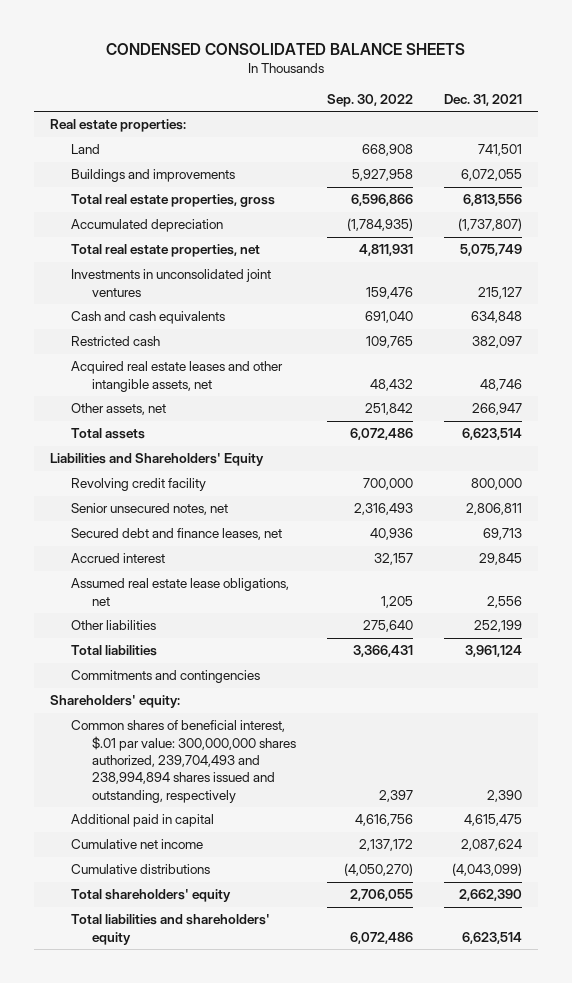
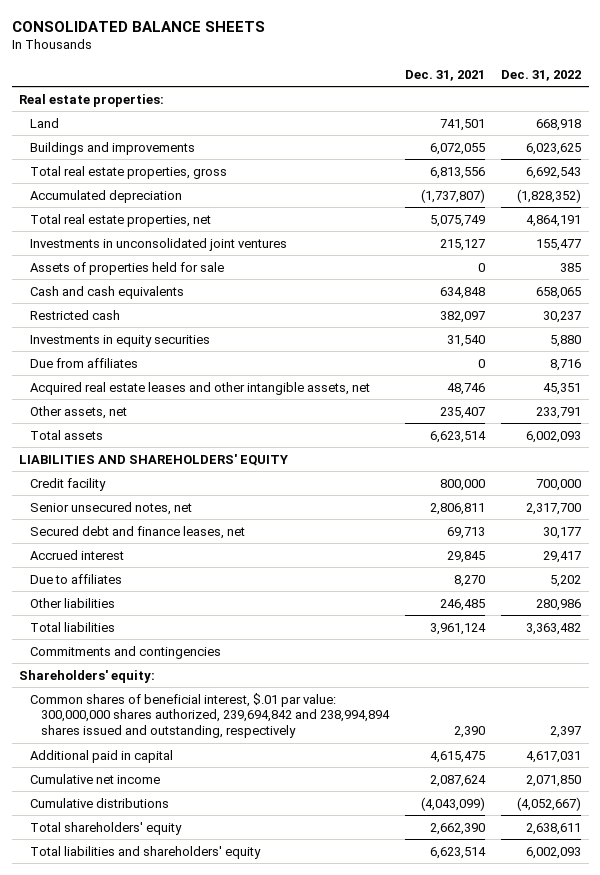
- CONDENSED CONSOLIDATED BALANCE SHEETS
+ CONSOLIDATED BALANCE SHEETS
- | Sep. 30, 2022 | Dec. 31, 2021
+ | Dec. 31, 2021 | Dec. 31, 2022
+ Assets of properties held for sale | 0 | 385
+ Investments in equity securities | 31,540 | 5,880
+ Due from affiliates | 0 | 8,716
- Other assets, net | 251,842 | 266,947
+ Other assets, net | 235,407 | 233,791
- Liabilities and Shareholders' Equity
- Revolving credit facility | 700,000 | 800,000
+ LIABILITIES AND SHAREHOLDERS' EQUITY
+ Credit facility | 800,000 | 700,000
- Assumed real estate lease obligations, net | 1,205 | 2,556
- Other liabilities | 275,640 | 252,199
+ Due to affiliates | 8,270 | 5,202
+ Other liabilities | 246,485 | 280,986
- Common shares of beneficial interest, $.01 par value: 300,000,000 shares authorized, 239,704,493 and 238,994,894 shares issued and outstanding, respectively | 2,397 | 2,390
+ Common shares of beneficial interest, $.01 par value: 300,000,000 shares authorized, 239,694,842 and 238,994,894 shares issued and outstanding, respectively | 2,390 | 2,397

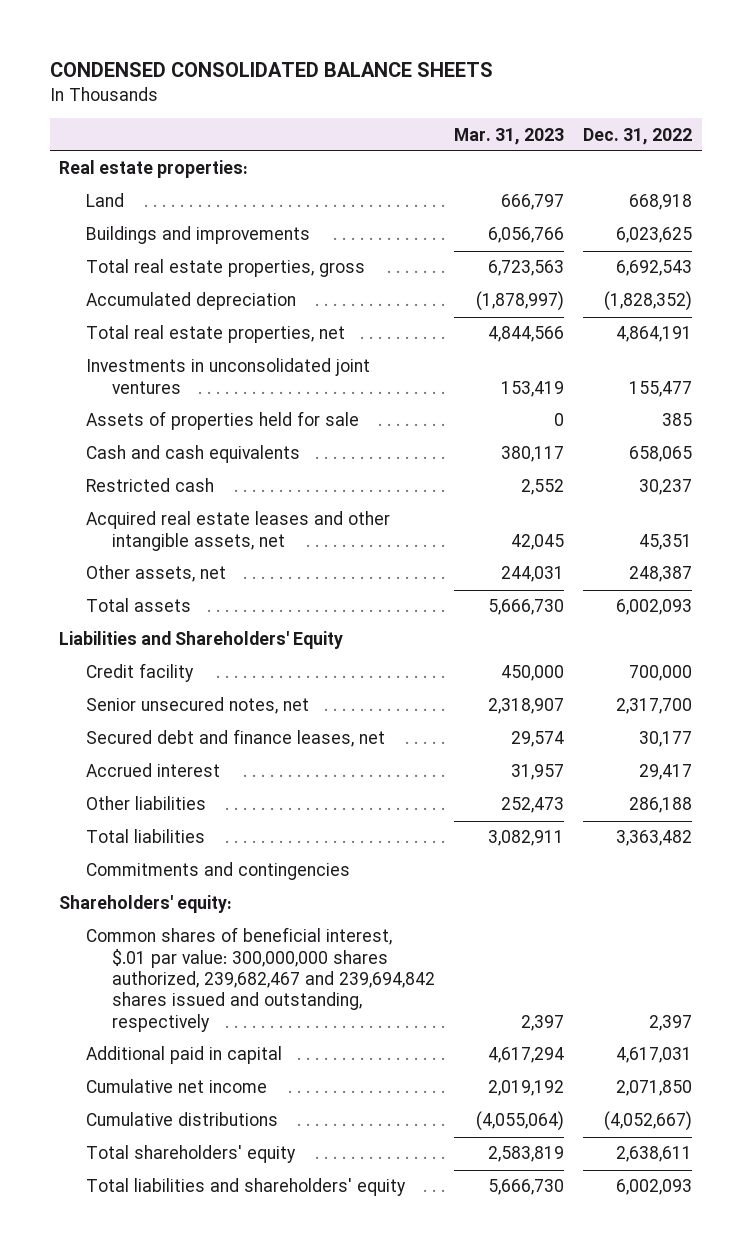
- CONSOLIDATED BALANCE SHEETS
+ CONDENSED CONSOLIDATED BALANCE SHEETS
- | Dec. 31, 2021 | Dec. 31, 2022
+ | Mar. 31, 2023 | Dec. 31, 2022
- Investments in equity securities | 31,540 | 5,880
- Due from affiliates | 0 | 8,716
- Other assets, net | 235,407 | 233,791
+ Other assets, net | 244,031 | 248,387
- LIABILITIES AND SHAREHOLDERS' EQUITY
+ Liabilities and Shareholders' Equity
- Due to affiliates | 8,270 | 5,202
- Other liabilities | 246,485 | 280,986
+ Other liabilities | 252,473 | 286,188
- Common shares of beneficial interest, $.01 par value: 300,000,000 shares authorized, 239,694,842 and 238,994,894 shares issued and outstanding, respectively | 2,390 | 2,397
+ Common shares of beneficial interest, $.01 par value: 300,000,000 shares authorized, 239,682,467 and 239,694,842 shares issued and outstanding, respectively | 2,397 | 2,397

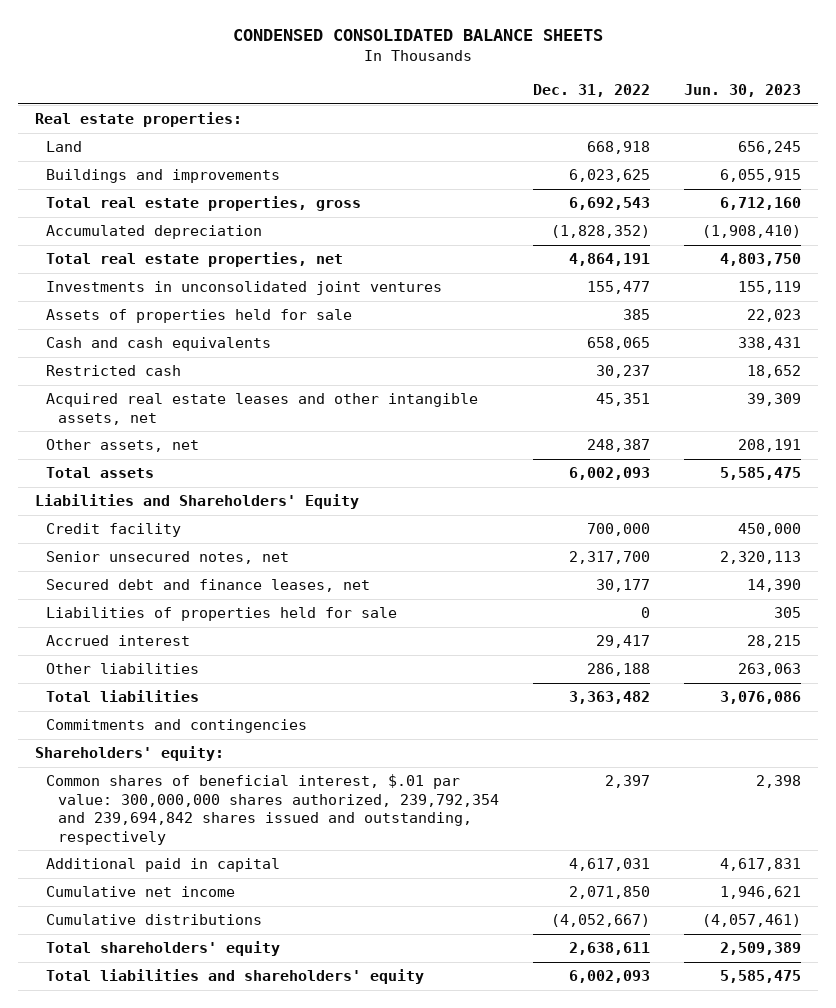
- | Mar. 31, 2023 | Dec. 31, 2022
+ | Dec. 31, 2022 | Jun. 30, 2023
+ Liabilities of properties held for sale | 0 | 305
- Common shares of beneficial interest, $.01 par value: 300,000,000 shares authorized, 239,682,467 and 239,694,842 shares issued and outstanding, respectively | 2,397 | 2,397
+ Common shares of beneficial interest, $.01 par value: 300,000,000 shares authorized, 239,792,354 and 239,694,842 shares issued and outstanding, respectively | 2,397 | 2,398

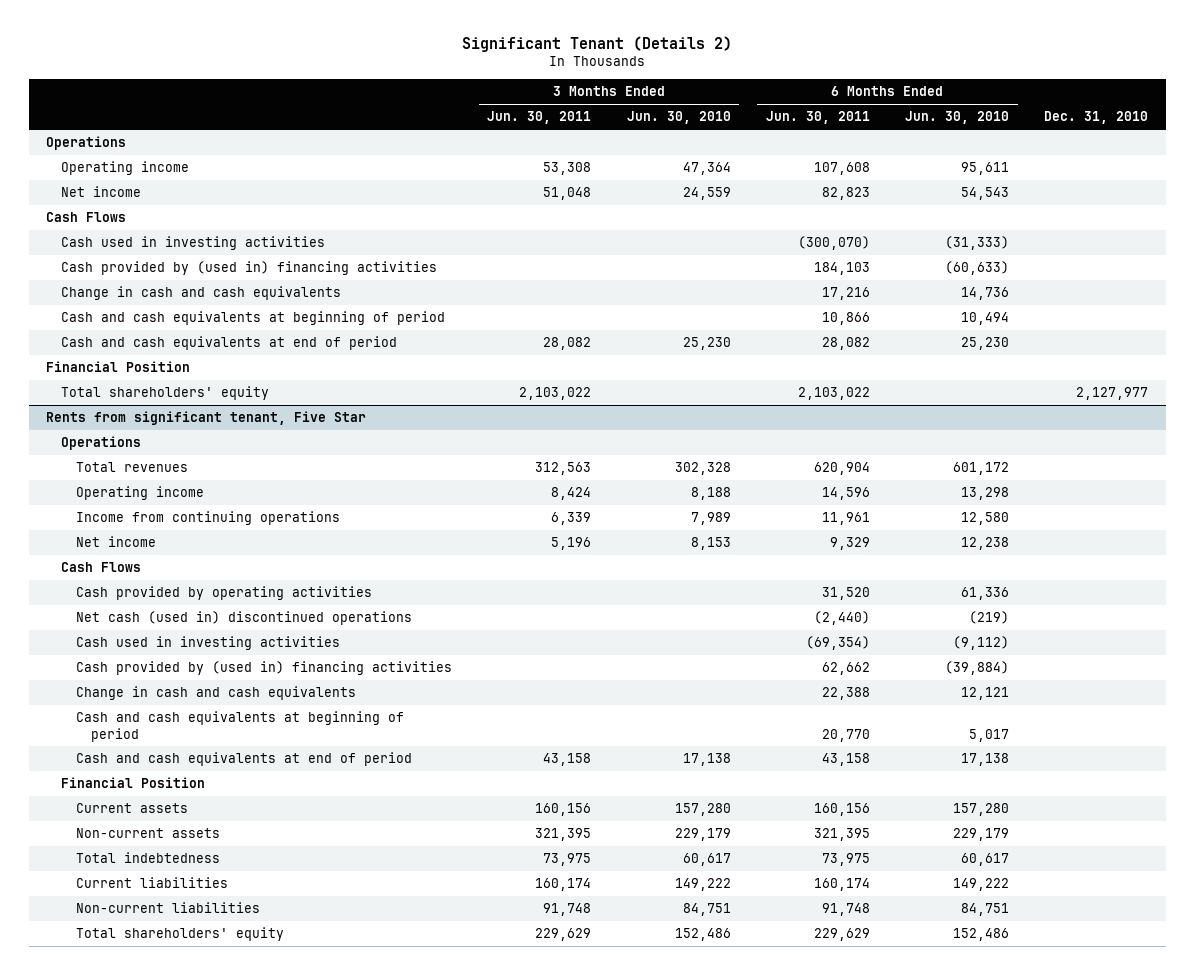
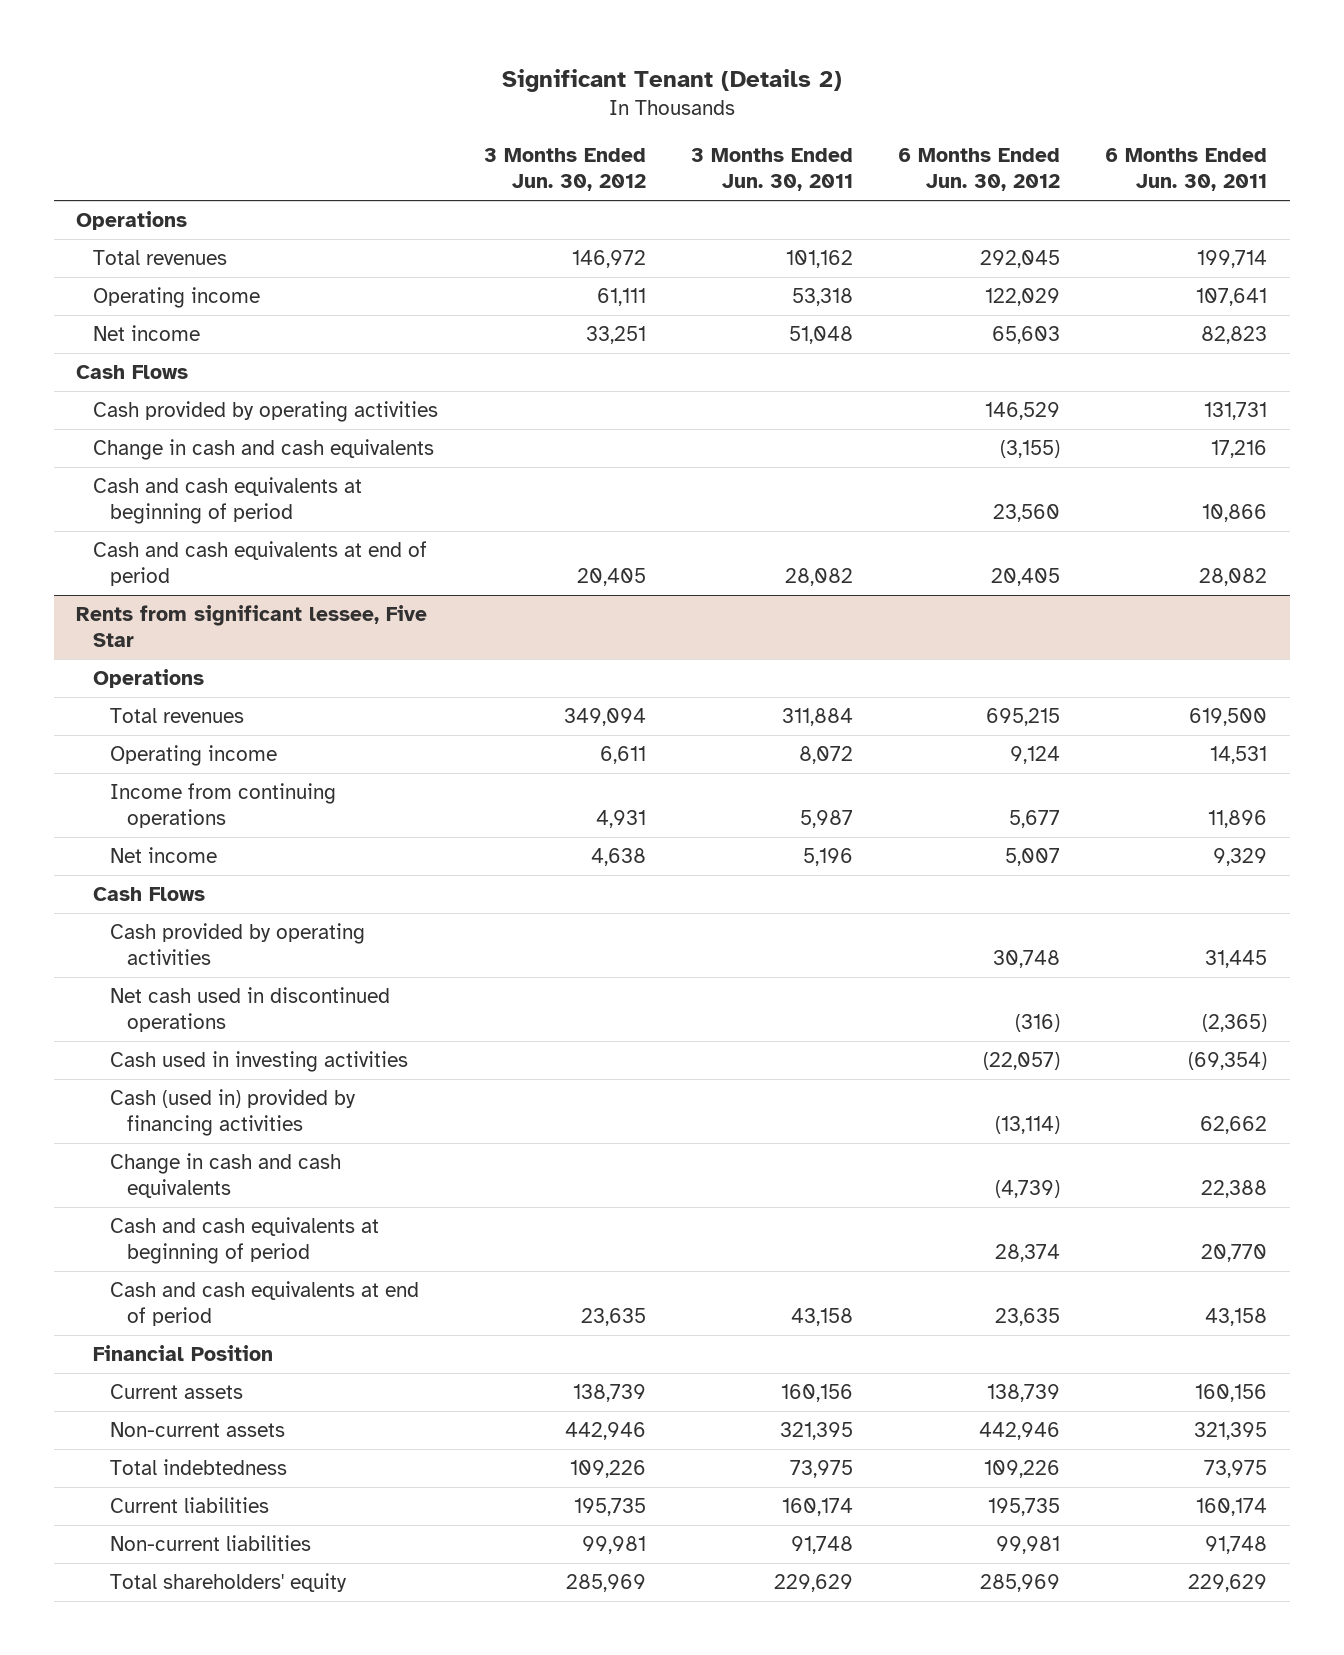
- | 3 Months Ended Jun. 30, 2011 | 3 Months Ended Jun. 30, 2010 | 6 Months Ended Jun. 30, 2011 | 6 Months Ended Jun. 30, 2010 | Dec. 31, 2010
+ | 3 Months Ended Jun. 30, 2012 | 3 Months Ended Jun. 30, 2011 | 6 Months Ended Jun. 30, 2012 | 6 Months Ended Jun. 30, 2011
- Operating income | 53,308 | 47,364 | 107,608 | 95,611 |
+ Total revenues | 146,972 | 101,162 | 292,045 | 199,714
+ Operating income | 61,111 | 53,318 | 122,029 | 107,641
- Cash used in investing activities | | | (300,070) | (31,333) |
- Cash provided by (used in) financing activities | | | 184,103 | (60,633) |
+ Cash provided by operating activities | | | 146,529 | 131,731
- Financial Position
- Total shareholders' equity | 2,103,022 | | 2,103,022 | | 2,127,977
- Rents from significant tenant, Five Star
+ Rents from significant lessee, Five Star
- Total revenues | 312,563 | 302,328 | 620,904 | 601,172 |
- Operating income | 8,424 | 8,188 | 14,596 | 13,298 |
- Income from continuing operations | 6,339 | 7,989 | 11,961 | 12,580 |
+ Total revenues | 349,094 | 311,884 | 695,215 | 619,500
+ Operating income | 6,611 | 8,072 | 9,124 | 14,531
+ Income from continuing operations | 4,931 | 5,987 | 5,677 | 11,896
- Cash provided by operating activities | | | 31,520 | 61,336 |
- Net cash (used in) discontinued operations | | | (2,440) | (219) |
+ Cash provided by operating activities | | | 30,748 | 31,445
+ Net cash used in discontinued operations | | | (316) | (2,365)
- Cash provided by (used in) financing activities | | | 62,662 | (39,884) |
+ Cash (used in) provided by financing activities | | | (13,114) | 62,662

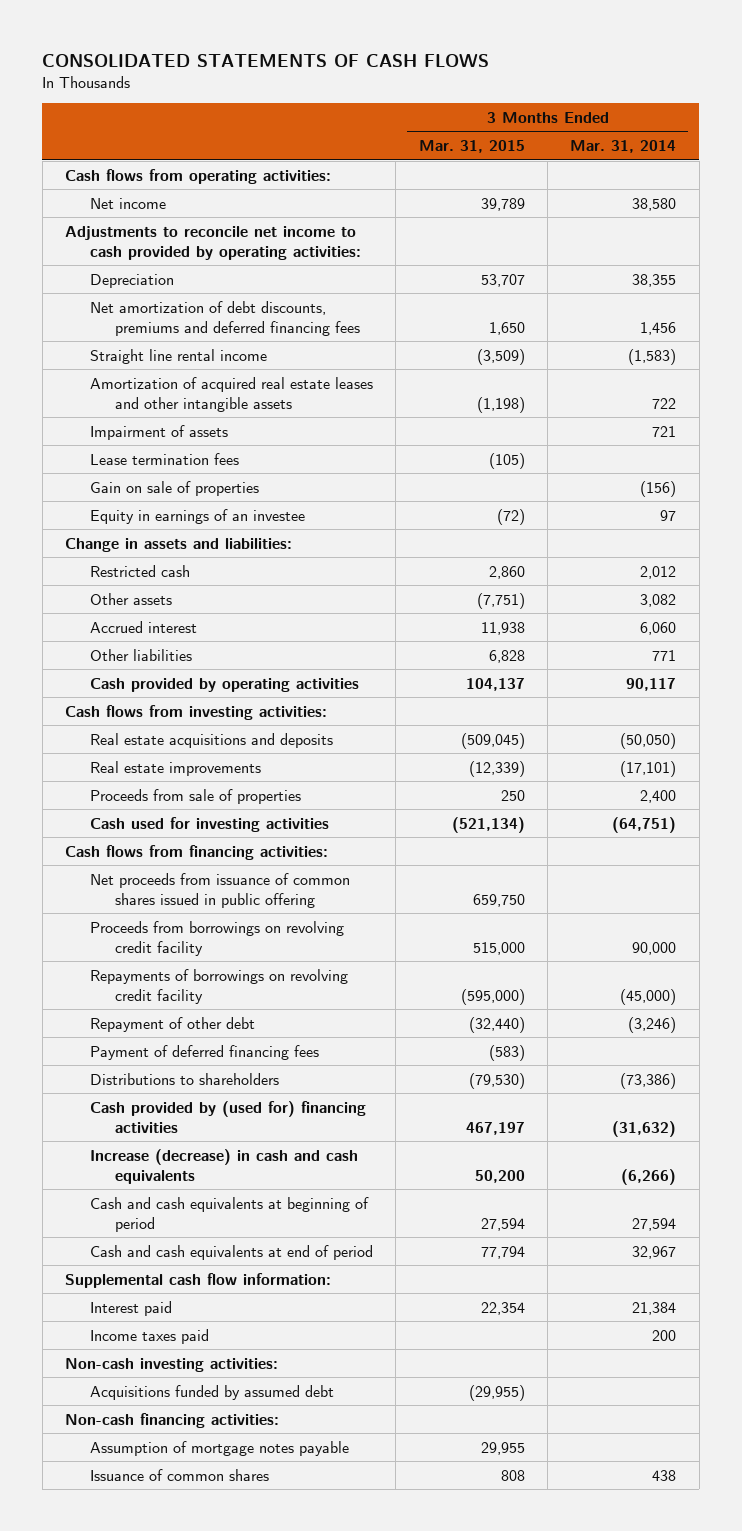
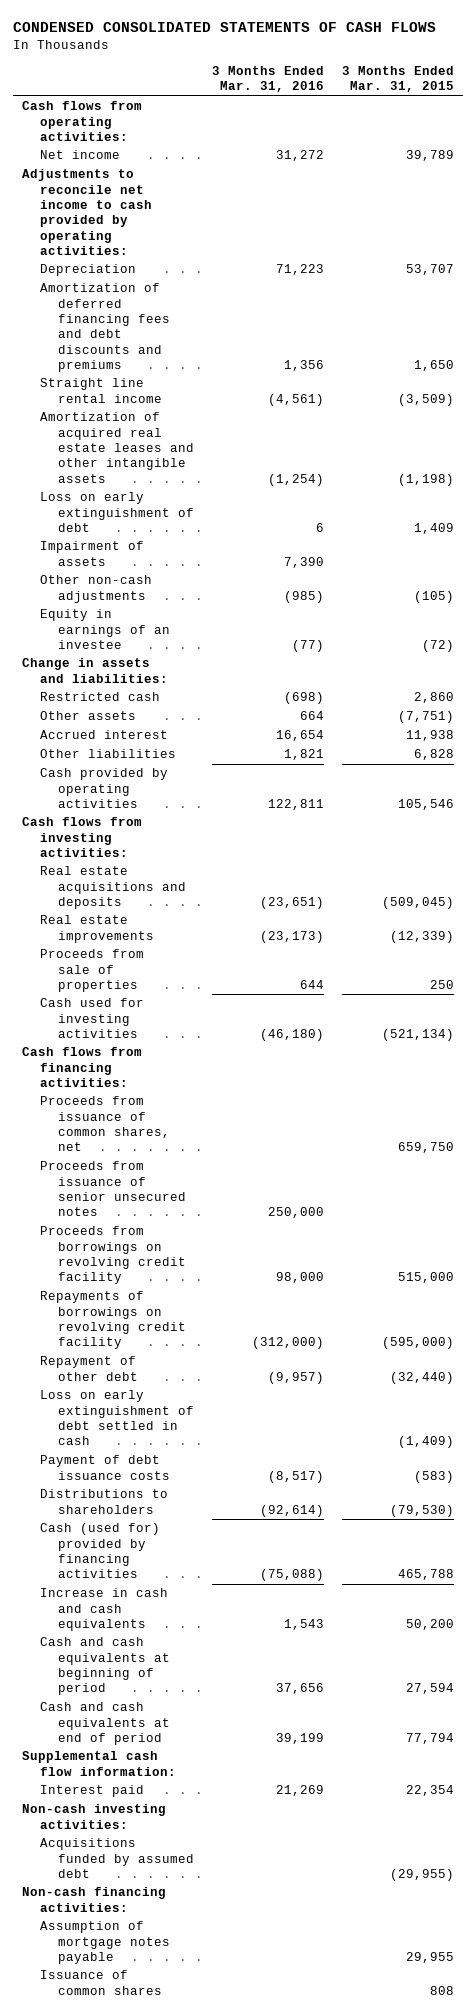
- CONSOLIDATED STATEMENTS OF CASH FLOWS
+ CONDENSED CONSOLIDATED STATEMENTS OF CASH FLOWS
- | 3 Months Ended Mar. 31, 2015 | 3 Months Ended Mar. 31, 2014
+ | 3 Months Ended Mar. 31, 2016 | 3 Months Ended Mar. 31, 2015
- Net amortization of debt discounts, premiums and deferred financing fees | 1,650 | 1,456
+ Amortization of deferred financing fees and debt discounts and premiums | 1,356 | 1,650
+ Loss on early extinguishment of debt | 6 | 1,409
- Lease termination fees | (105) |
- Gain on sale of properties | | (156)
+ Other non-cash adjustments | (985) | (105)
- Cash provided by operating activities | 104,137 | 90,117
+ Cash provided by operating activities | 122,811 | 105,546
- Net proceeds from issuance of common shares issued in public offering | 659,750 |
+ Proceeds from issuance of common shares, net | | 659,750
+ Proceeds from issuance of senior unsecured notes | 250,000 |
- Payment of deferred financing fees | (583) |
+ Loss on early extinguishment of debt settled in cash | | (1,409)
+ Payment of debt issuance costs | (8,517) | (583)
- Cash provided by (used for) financing activities | 467,197 | (31,632)
- Increase (decrease) in cash and cash equivalents | 50,200 | (6,266)
+ Cash (used for) provided by financing activities | (75,088) | 465,788
+ Increase in cash and cash equivalents | 1,543 | 50,200
- Income taxes paid | | 200

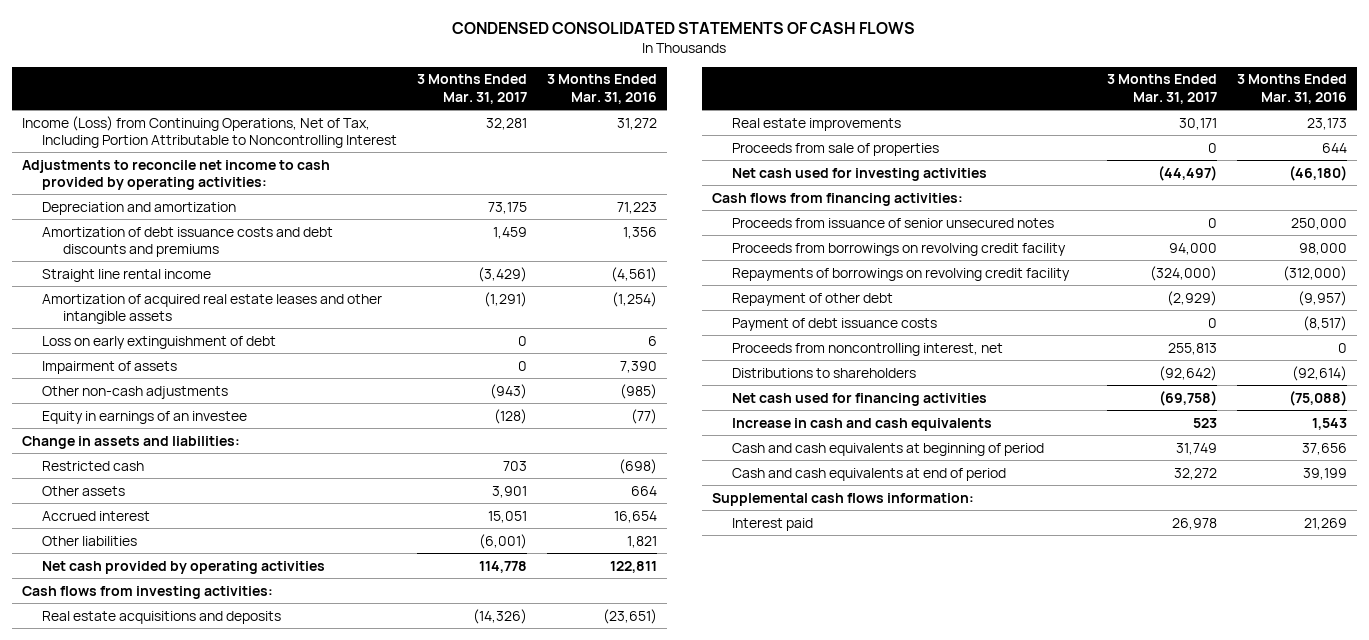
- | 3 Months Ended Mar. 31, 2016 | 3 Months Ended Mar. 31, 2015
+ | 3 Months Ended Mar. 31, 2017 | 3 Months Ended Mar. 31, 2016
- Cash flows from operating activities:
- Net income | 31,272 | 39,789
+ Income (Loss) from Continuing Operations, Net of Tax, Including Portion Attributable to Noncontrolling Interest | 32,281 | 31,272
- Depreciation | 71,223 | 53,707
- Amortization of deferred financing fees and debt discounts and premiums | 1,356 | 1,650
+ Depreciation and amortization | 73,175 | 71,223
+ Amortization of debt issuance costs and debt discounts and premiums | 1,459 | 1,356
- Cash provided by operating activities | 122,811 | 105,546
+ Net cash provided by operating activities | 114,778 | 122,811
- Real estate improvements | (23,173) | (12,339)
+ Real estate improvements | 30,171 | 23,173
- Cash used for investing activities | (46,180) | (521,134)
+ Net cash used for investing activities | (44,497) | (46,180)
- Proceeds from issuance of common shares, net | | 659,750
- Loss on early extinguishment of debt settled in cash | | (1,409)
+ Proceeds from noncontrolling interest, net | 255,813 | 0
- Cash (used for) provided by financing activities | (75,088) | 465,788
+ Net cash used for financing activities | (69,758) | (75,088)
- Supplemental cash flow information:
+ Supplemental cash flows information:
- Non-cash investing activities:
- Acquisitions funded by assumed debt | | (29,955)
- Non-cash financing activities:
- Assumption of mortgage notes payable | | 29,955
- Issuance of common shares | | 808

